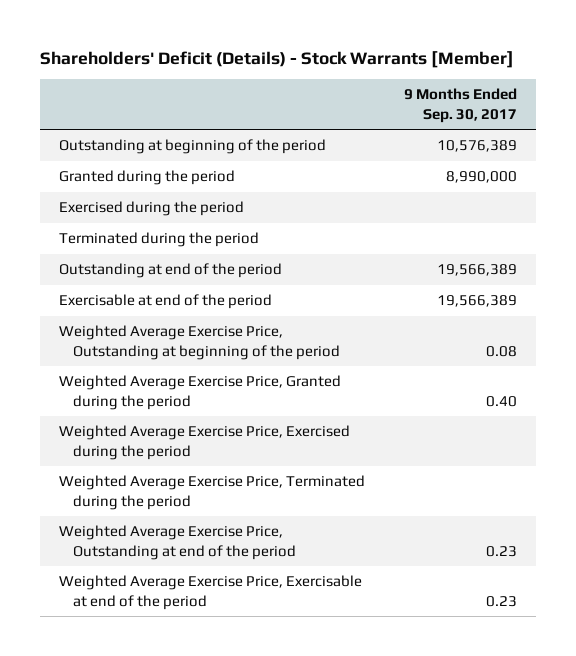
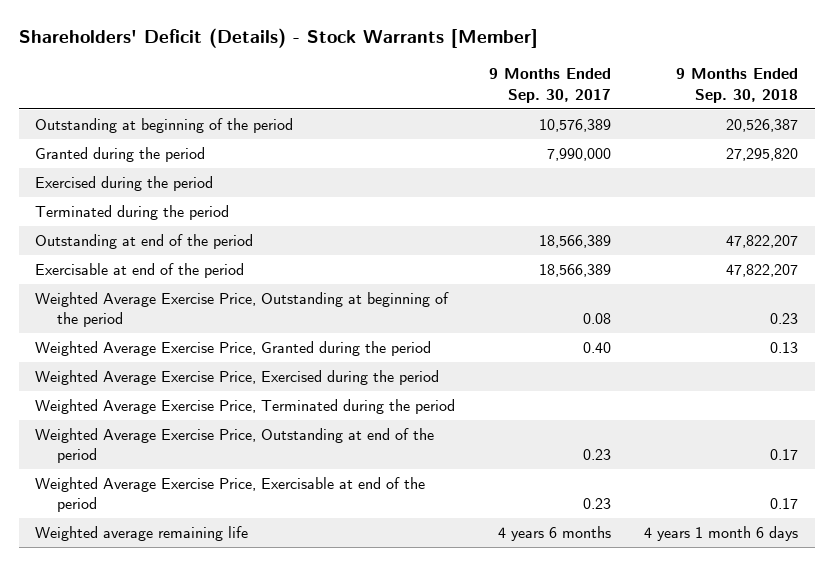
- | 9 Months Ended Sep. 30, 2017
+ | 9 Months Ended Sep. 30, 2017 | 9 Months Ended Sep. 30, 2018
- Granted during the period | 8,990,000
+ Granted during the period | 7,990,000 | 27,295,820
- Outstanding at end of the period | 19,566,389
- Exercisable at end of the period | 19,566,389
+ Outstanding at end of the period | 18,566,389 | 47,822,207
+ Exercisable at end of the period | 18,566,389 | 47,822,207
+ Weighted average remaining life | 4 years 6 months | 4 years 1 month 6 days

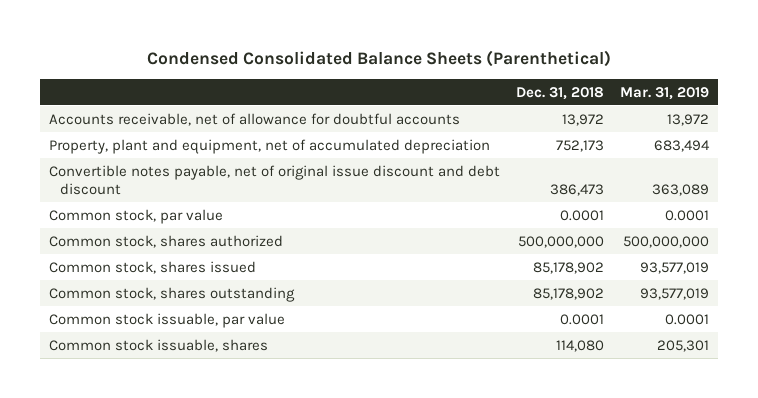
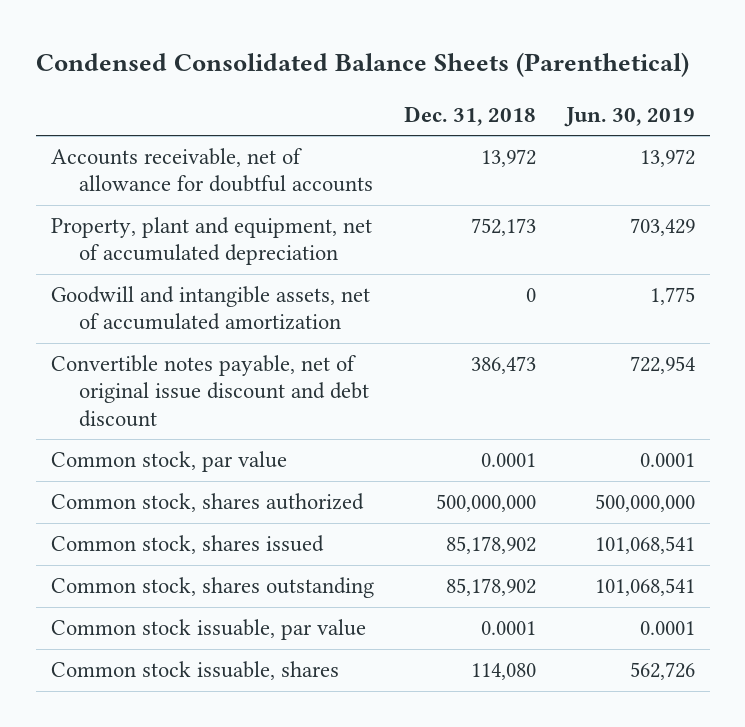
- | Dec. 31, 2018 | Mar. 31, 2019
+ | Dec. 31, 2018 | Jun. 30, 2019
+ Goodwill and intangible assets, net of accumulated amortization | 0 | 1,775

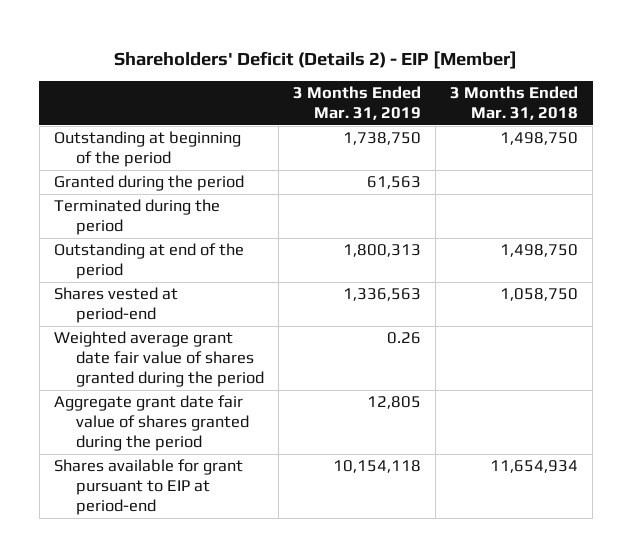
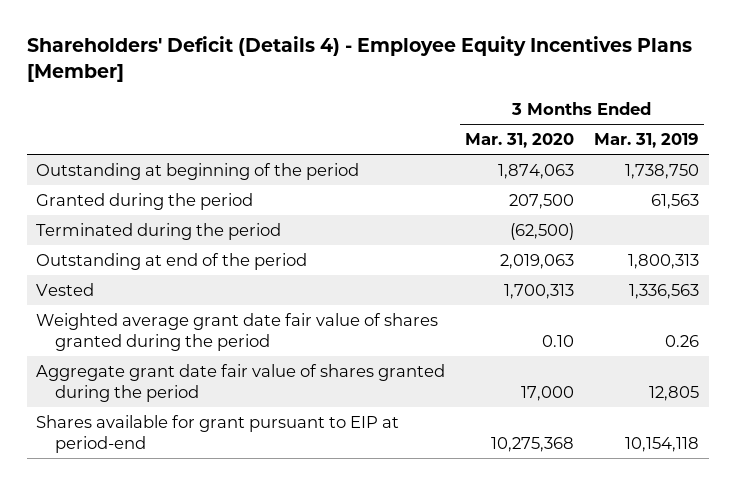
- Shareholders' Deficit (Details 2) - EIP [Member]
+ Shareholders' Deficit (Details 4) - Employee Equity Incentives Plans [Member]
- | 3 Months Ended Mar. 31, 2019 | 3 Months Ended Mar. 31, 2018
+ | 3 Months Ended Mar. 31, 2020 | 3 Months Ended Mar. 31, 2019
- Shares vested at period-end | 1,336,563 | 1,058,750
+ Vested | 1,700,313 | 1,336,563

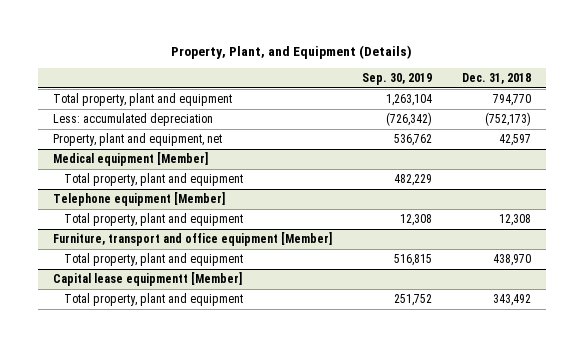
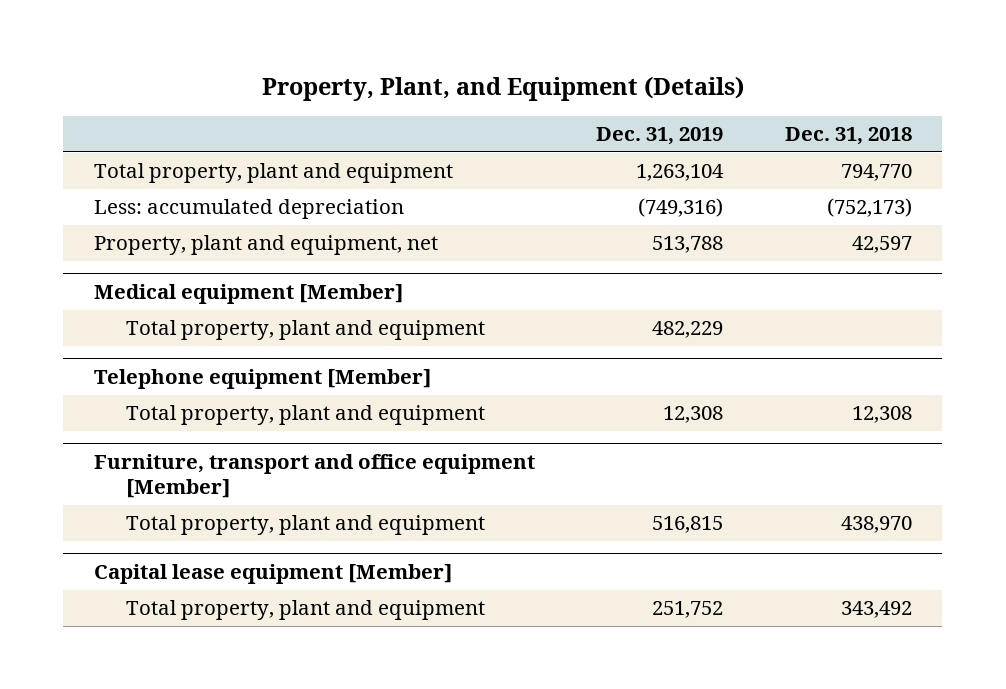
- | Sep. 30, 2019 | Dec. 31, 2018
+ | Dec. 31, 2019 | Dec. 31, 2018
- Capital lease equipmentt [Member]
+ Capital lease equipment [Member]

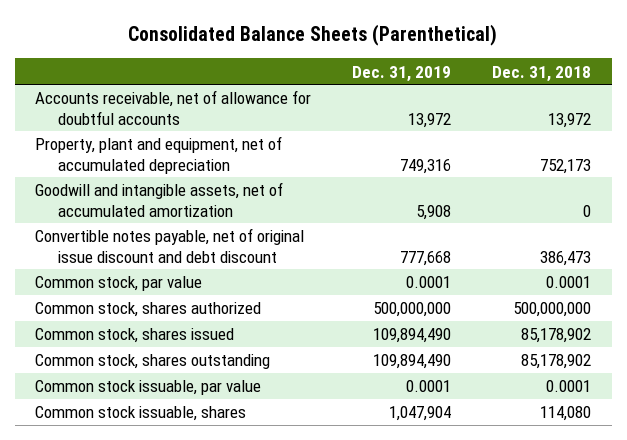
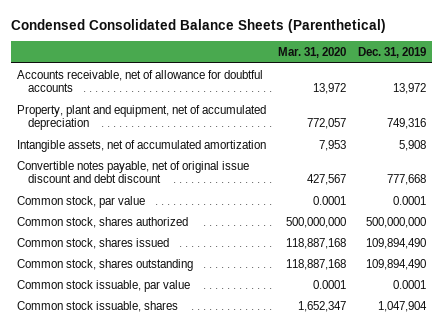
- Consolidated Balance Sheets (Parenthetical)
+ Condensed Consolidated Balance Sheets (Parenthetical)
- | Dec. 31, 2019 | Dec. 31, 2018
+ | Mar. 31, 2020 | Dec. 31, 2019
- Goodwill and intangible assets, net of accumulated amortization | 5,908 | 0
+ Intangible assets, net of accumulated amortization | 7,953 | 5,908

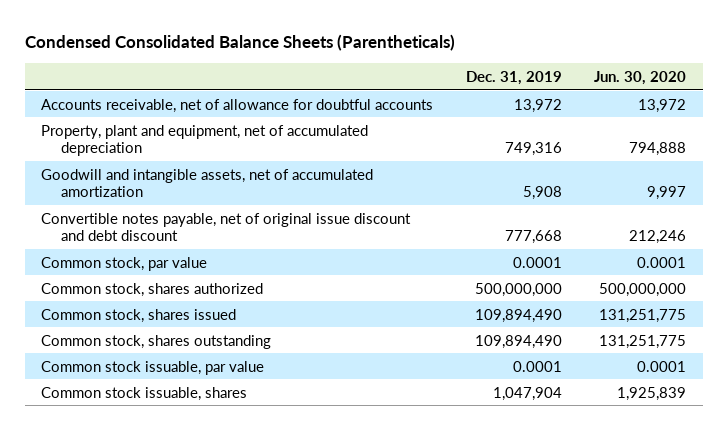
- Condensed Consolidated Balance Sheets (Parenthetical)
+ Condensed Consolidated Balance Sheets (Parentheticals)
- | Mar. 31, 2020 | Dec. 31, 2019
+ | Dec. 31, 2019 | Jun. 30, 2020
- Intangible assets, net of accumulated amortization | 7,953 | 5,908
+ Goodwill and intangible assets, net of accumulated amortization | 5,908 | 9,997

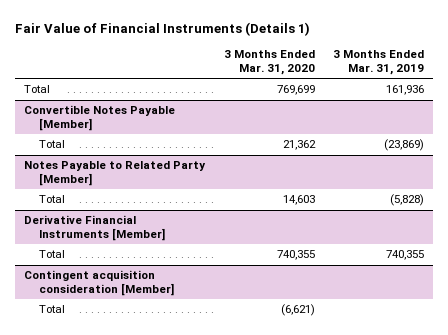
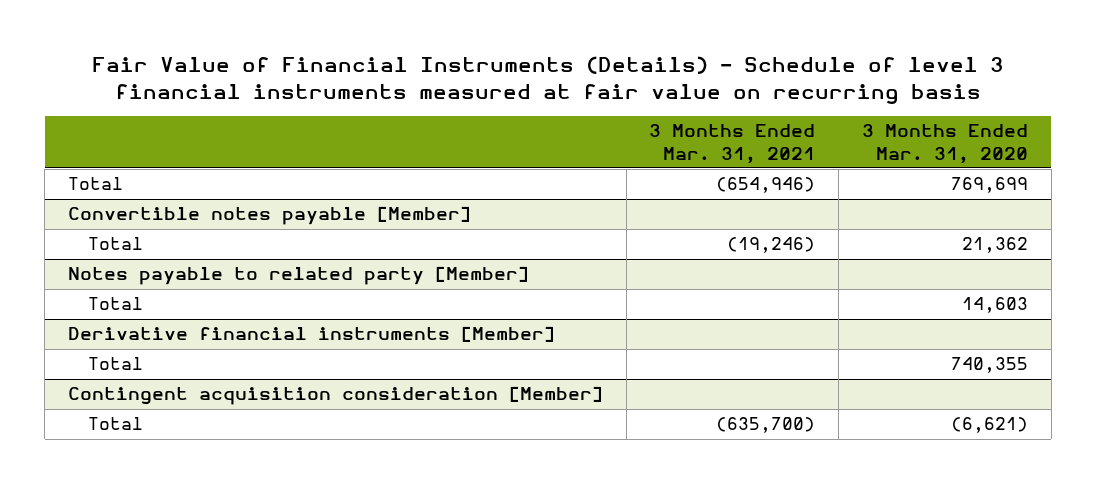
- Fair Value of Financial Instruments (Details 1)
+ Fair Value of Financial Instruments (Details) - Schedule of level 3 financial instruments measured at fair value on recurring basis
- | 3 Months Ended Mar. 31, 2020 | 3 Months Ended Mar. 31, 2019
+ | 3 Months Ended Mar. 31, 2021 | 3 Months Ended Mar. 31, 2020
- Convertible Notes Payable [Member]
+ Convertible notes payable [Member]
- Notes Payable to Related Party [Member]
+ Notes payable to related party [Member]
- Derivative Financial Instruments [Member]
+ Derivative financial instruments [Member]

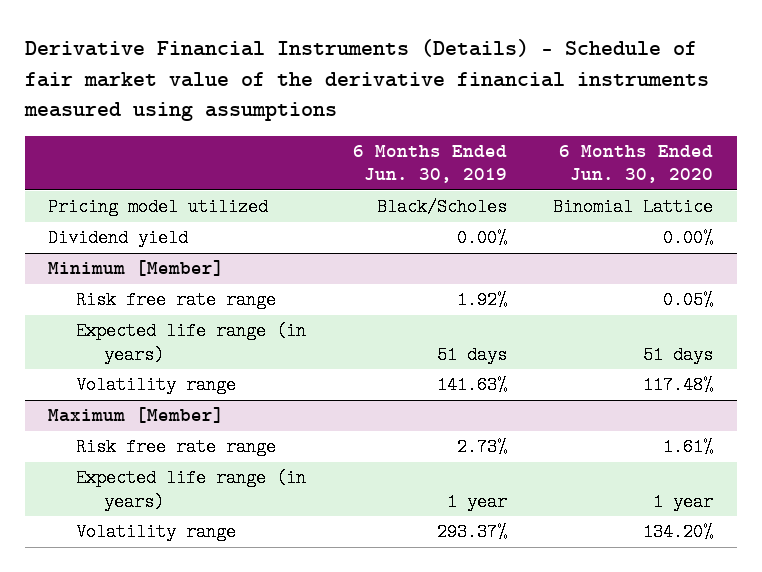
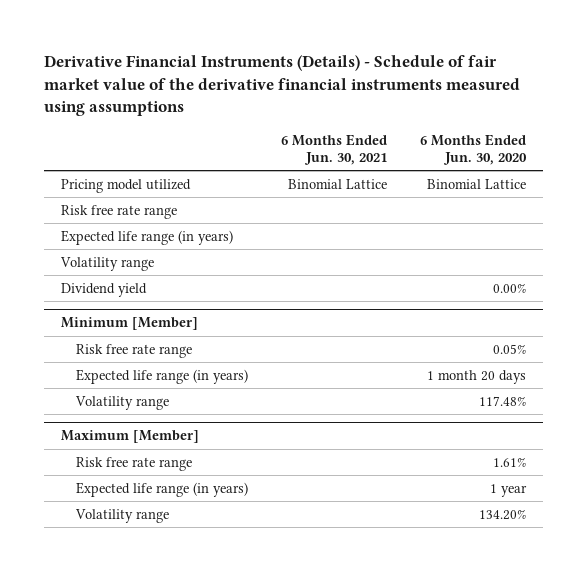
- | 6 Months Ended Jun. 30, 2019 | 6 Months Ended Jun. 30, 2020
+ | 6 Months Ended Jun. 30, 2021 | 6 Months Ended Jun. 30, 2020
+ Risk free rate range
+ Expected life range (in years)
+ Volatility range
@ Minimum [Member]
- Expected life range (in years) | 51 days | 51 days
+ Expected life range (in years) | | 1 month 20 days

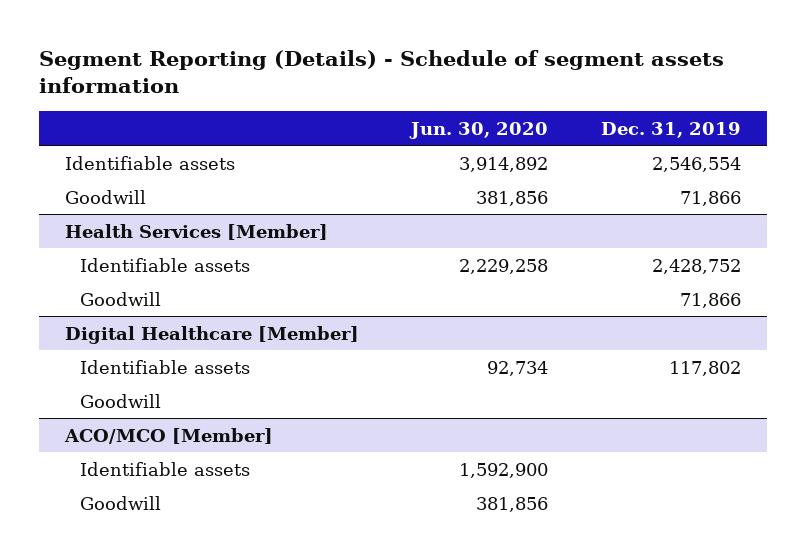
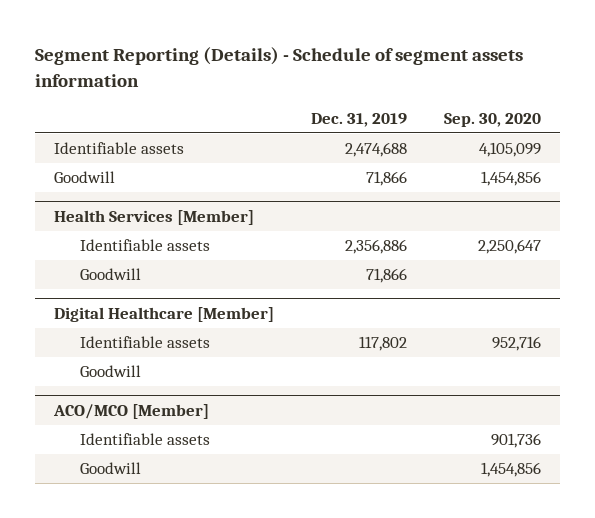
- | Jun. 30, 2020 | Dec. 31, 2019
+ | Dec. 31, 2019 | Sep. 30, 2020
- Identifiable assets | 3,914,892 | 2,546,554
+ Identifiable assets | 2,474,688 | 4,105,099
@ Health Services [Member]
- Identifiable assets | 2,229,258 | 2,428,752
+ Identifiable assets | 2,356,886 | 2,250,647

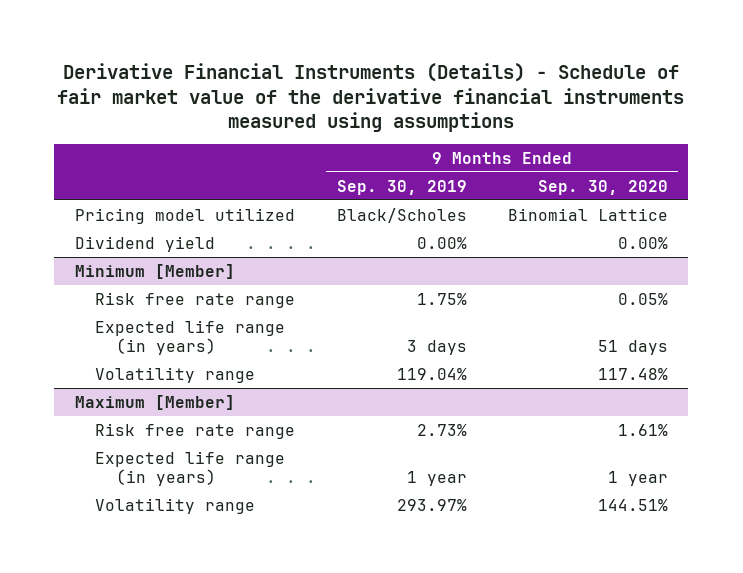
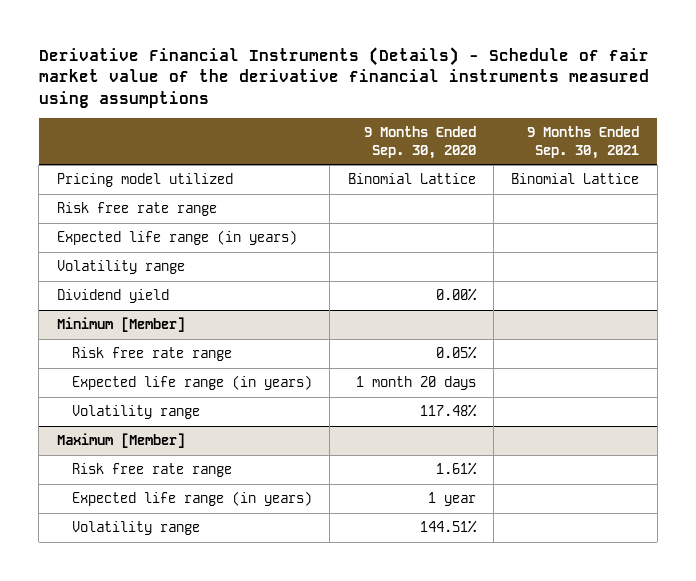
- | 9 Months Ended Sep. 30, 2019 | 9 Months Ended Sep. 30, 2020
+ | 9 Months Ended Sep. 30, 2020 | 9 Months Ended Sep. 30, 2021
+ Risk free rate range
+ Expected life range (in years)
+ Volatility range
@ Minimum [Member]
- Expected life range (in years) | 3 days | 51 days
+ Expected life range (in years) | 1 month 20 days |

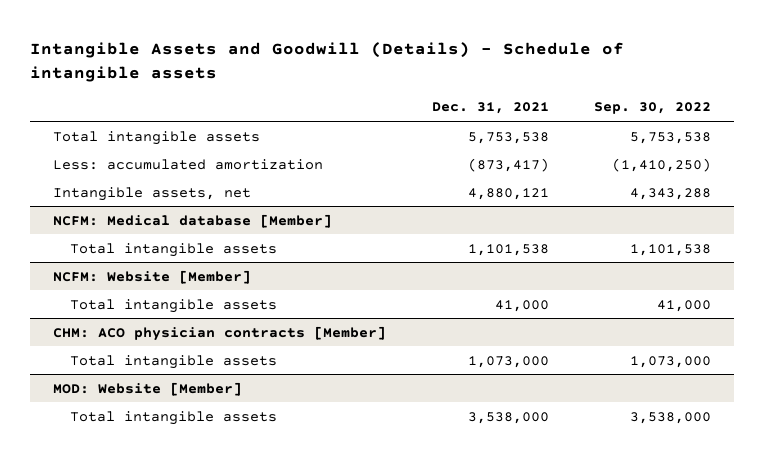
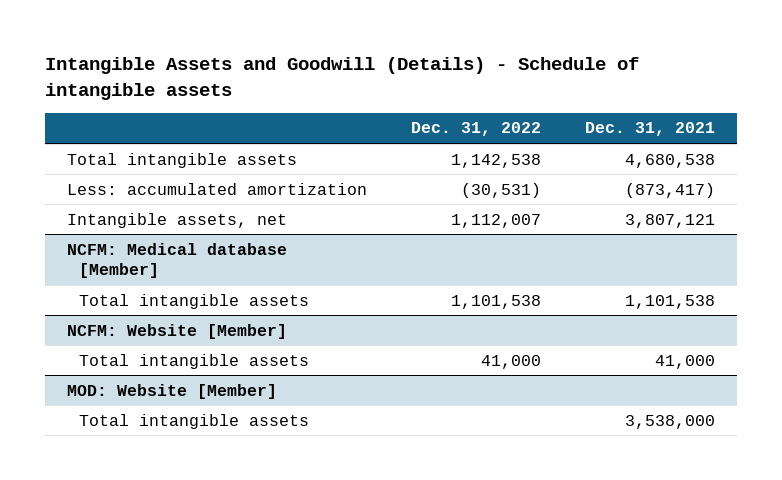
- | Dec. 31, 2021 | Sep. 30, 2022
+ | Dec. 31, 2022 | Dec. 31, 2021
- Total intangible assets | 5,753,538 | 5,753,538
+ Total intangible assets | 1,142,538 | 4,680,538
- Intangible assets, net | 4,880,121 | 4,343,288
+ Intangible assets, net | 1,112,007 | 3,807,121
- CHM: ACO physician contracts [Member]
- Total intangible assets | 1,073,000 | 1,073,000

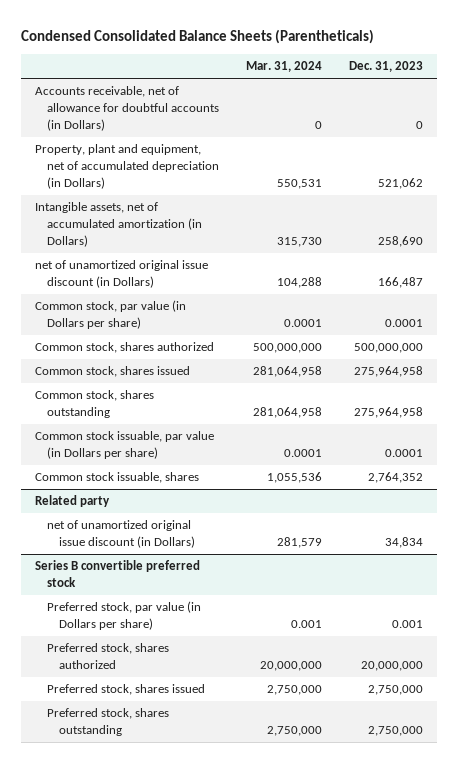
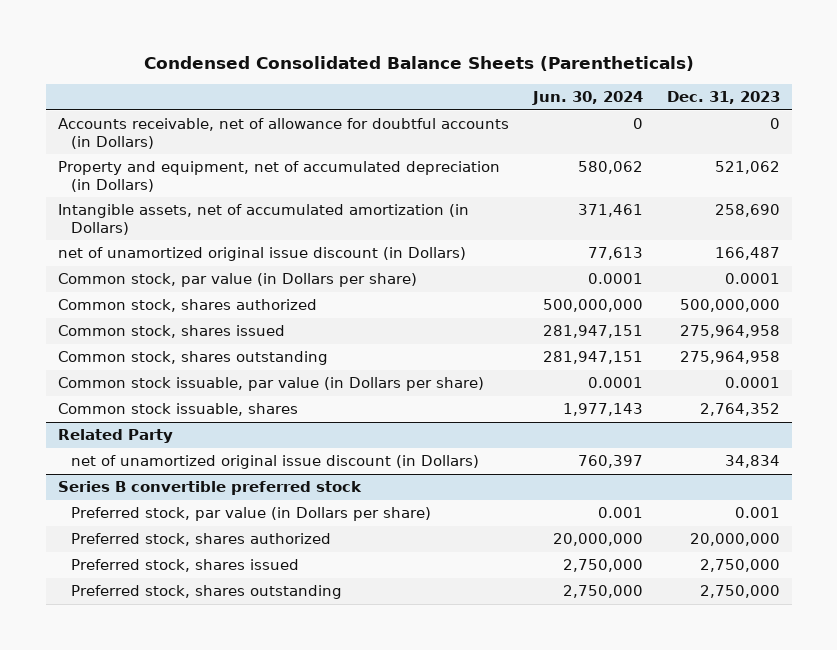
- | Mar. 31, 2024 | Dec. 31, 2023
+ | Jun. 30, 2024 | Dec. 31, 2023
- Property, plant and equipment, net of accumulated depreciation (in Dollars) | 550,531 | 521,062
+ Property and equipment, net of accumulated depreciation (in Dollars) | 580,062 | 521,062
- Related party
+ Related Party

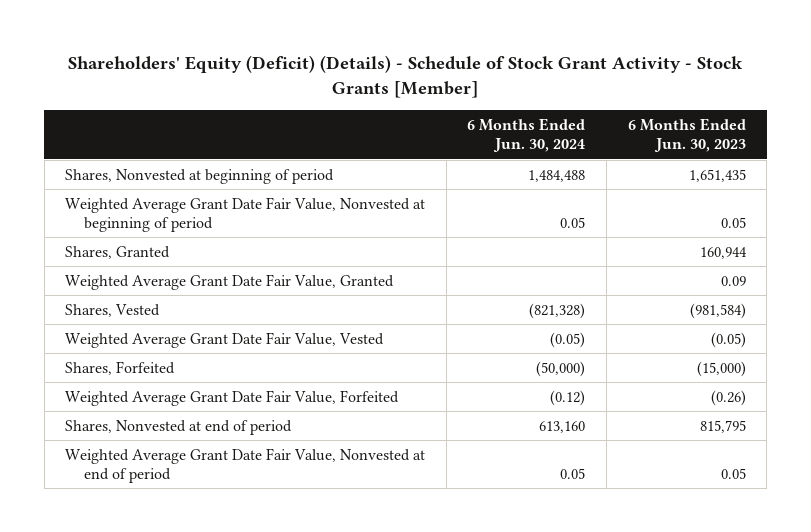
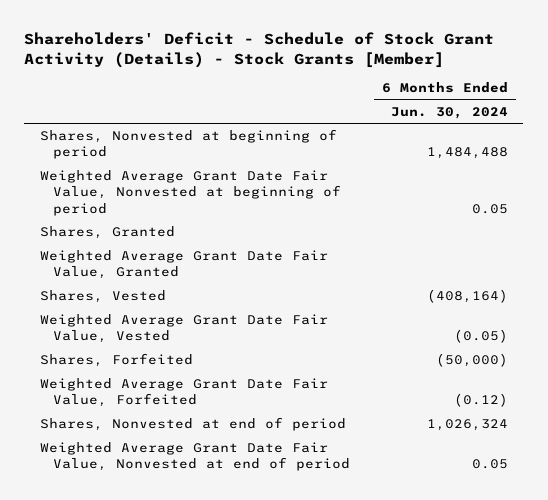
- Shareholders' Equity (Deficit) (Details) - Schedule of Stock Grant Activity - Stock Grants [Member]
+ Shareholders' Deficit - Schedule of Stock Grant Activity (Details) - Stock Grants [Member]
- | 6 Months Ended Jun. 30, 2024 | 6 Months Ended Jun. 30, 2023
+ | 6 Months Ended Jun. 30, 2024
- Shares, Vested | (821,328) | (981,584)
+ Shares, Vested | (408,164)
- Shares, Nonvested at end of period | 613,160 | 815,795
+ Shares, Nonvested at end of period | 1,026,324

